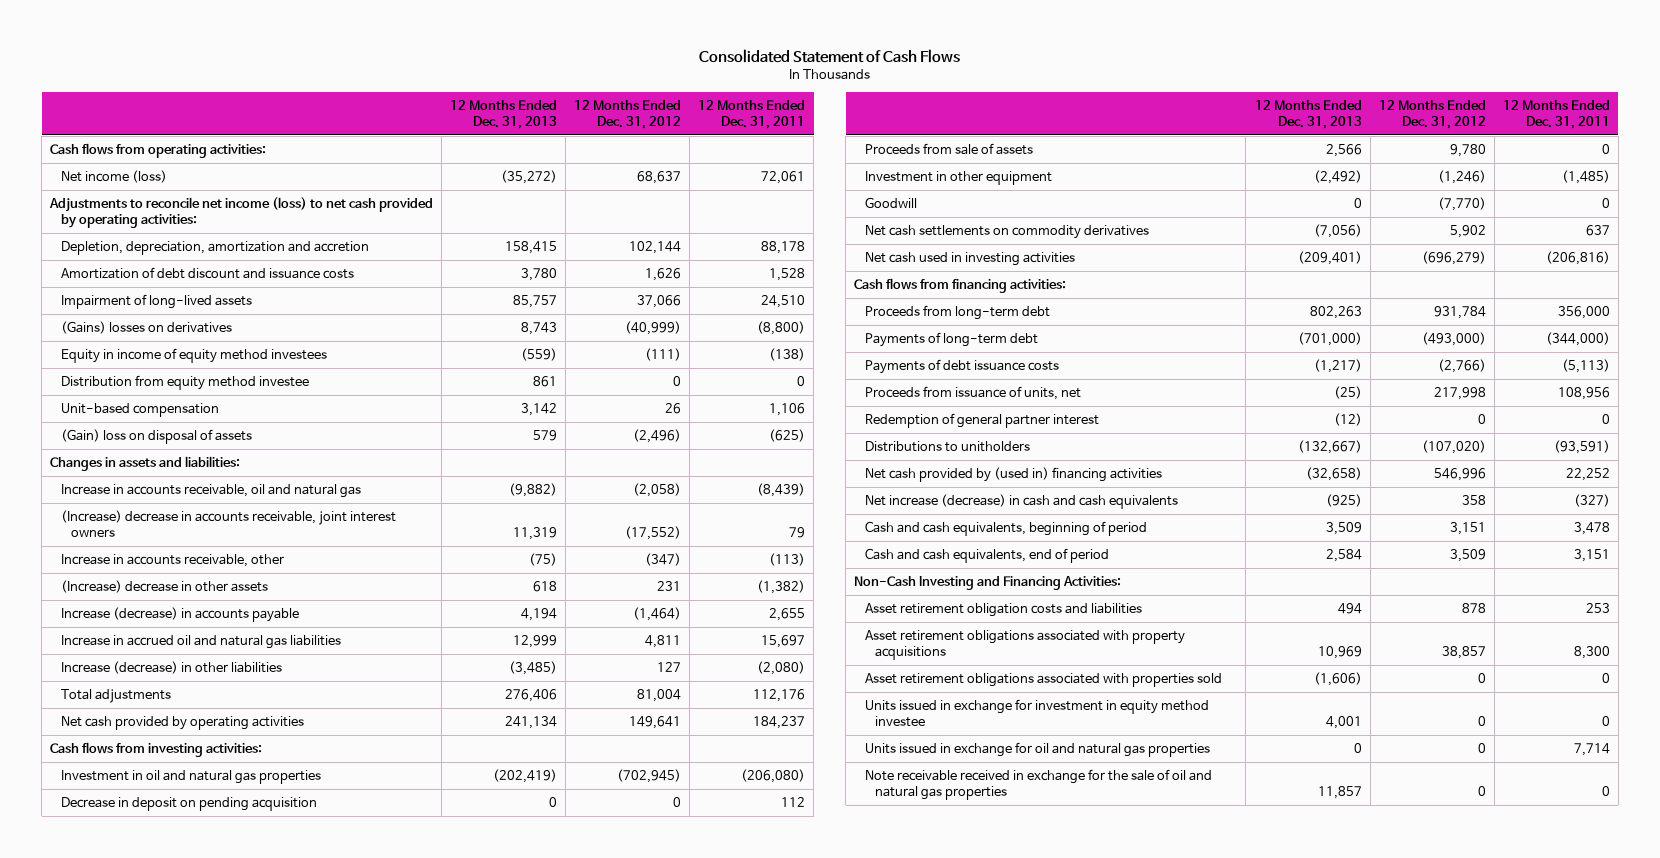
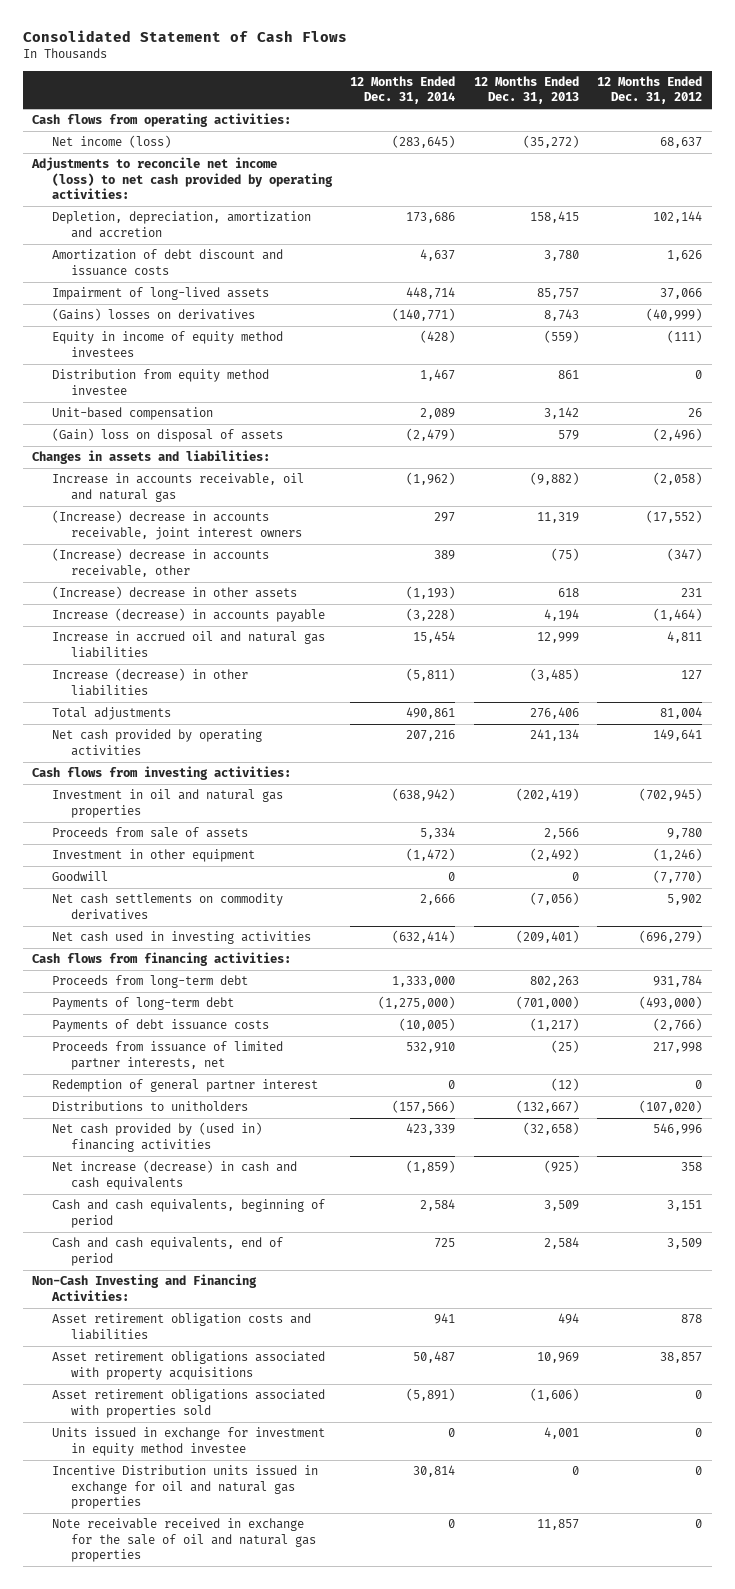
- | 12 Months Ended Dec. 31, 2013 | 12 Months Ended Dec. 31, 2012 | 12 Months Ended Dec. 31, 2011
+ | 12 Months Ended Dec. 31, 2014 | 12 Months Ended Dec. 31, 2013 | 12 Months Ended Dec. 31, 2012
- Increase in accounts receivable, other | (75) | (347) | (113)
+ (Increase) decrease in accounts receivable, other | 389 | (75) | (347)
- Decrease in deposit on pending acquisition | 0 | 0 | 112
- Proceeds from issuance of units, net | (25) | 217,998 | 108,956
+ Proceeds from issuance of limited partner interests, net | 532,910 | (25) | 217,998
- Units issued in exchange for oil and natural gas properties | 0 | 0 | 7,714
+ Incentive Distribution units issued in exchange for oil and natural gas properties | 30,814 | 0 | 0

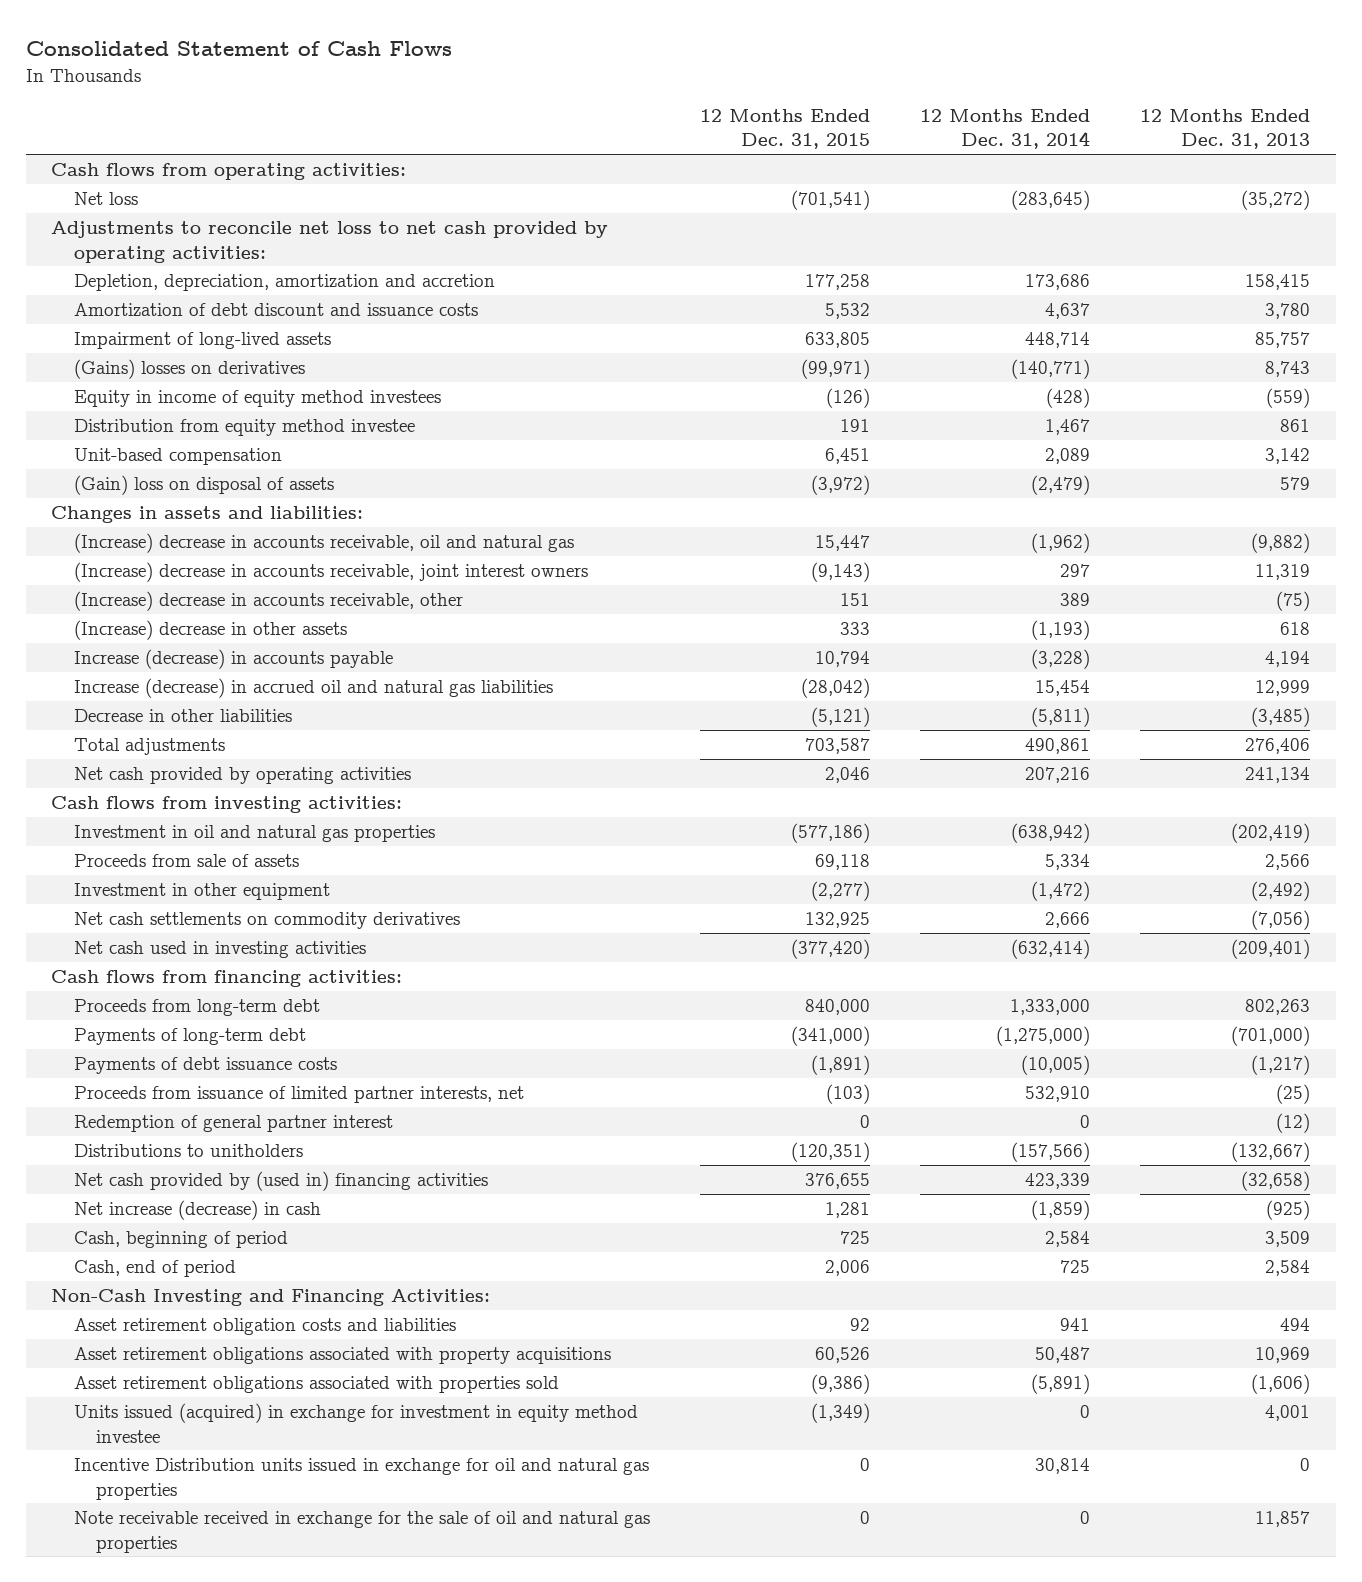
- | 12 Months Ended Dec. 31, 2014 | 12 Months Ended Dec. 31, 2013 | 12 Months Ended Dec. 31, 2012
+ | 12 Months Ended Dec. 31, 2015 | 12 Months Ended Dec. 31, 2014 | 12 Months Ended Dec. 31, 2013
- Net income (loss) | (283,645) | (35,272) | 68,637
- Adjustments to reconcile net income (loss) to net cash provided by operating activities:
+ Net loss | (701,541) | (283,645) | (35,272)
+ Adjustments to reconcile net loss to net cash provided by operating activities:
- Increase in accounts receivable, oil and natural gas | (1,962) | (9,882) | (2,058)
+ (Increase) decrease in accounts receivable, oil and natural gas | 15,447 | (1,962) | (9,882)
- Increase in accrued oil and natural gas liabilities | 15,454 | 12,999 | 4,811
- Increase (decrease) in other liabilities | (5,811) | (3,485) | 127
+ Increase (decrease) in accrued oil and natural gas liabilities | (28,042) | 15,454 | 12,999
+ Decrease in other liabilities | (5,121) | (5,811) | (3,485)
- Goodwill | 0 | 0 | (7,770)
- Net increase (decrease) in cash and cash equivalents | (1,859) | (925) | 358
- Cash and cash equivalents, beginning of period | 2,584 | 3,509 | 3,151
- Cash and cash equivalents, end of period | 725 | 2,584 | 3,509
+ Net increase (decrease) in cash | 1,281 | (1,859) | (925)
+ Cash, beginning of period | 725 | 2,584 | 3,509
+ Cash, end of period | 2,006 | 725 | 2,584
- Units issued in exchange for investment in equity method investee | 0 | 4,001 | 0
+ Units issued (acquired) in exchange for investment in equity method investee | (1,349) | 0 | 4,001

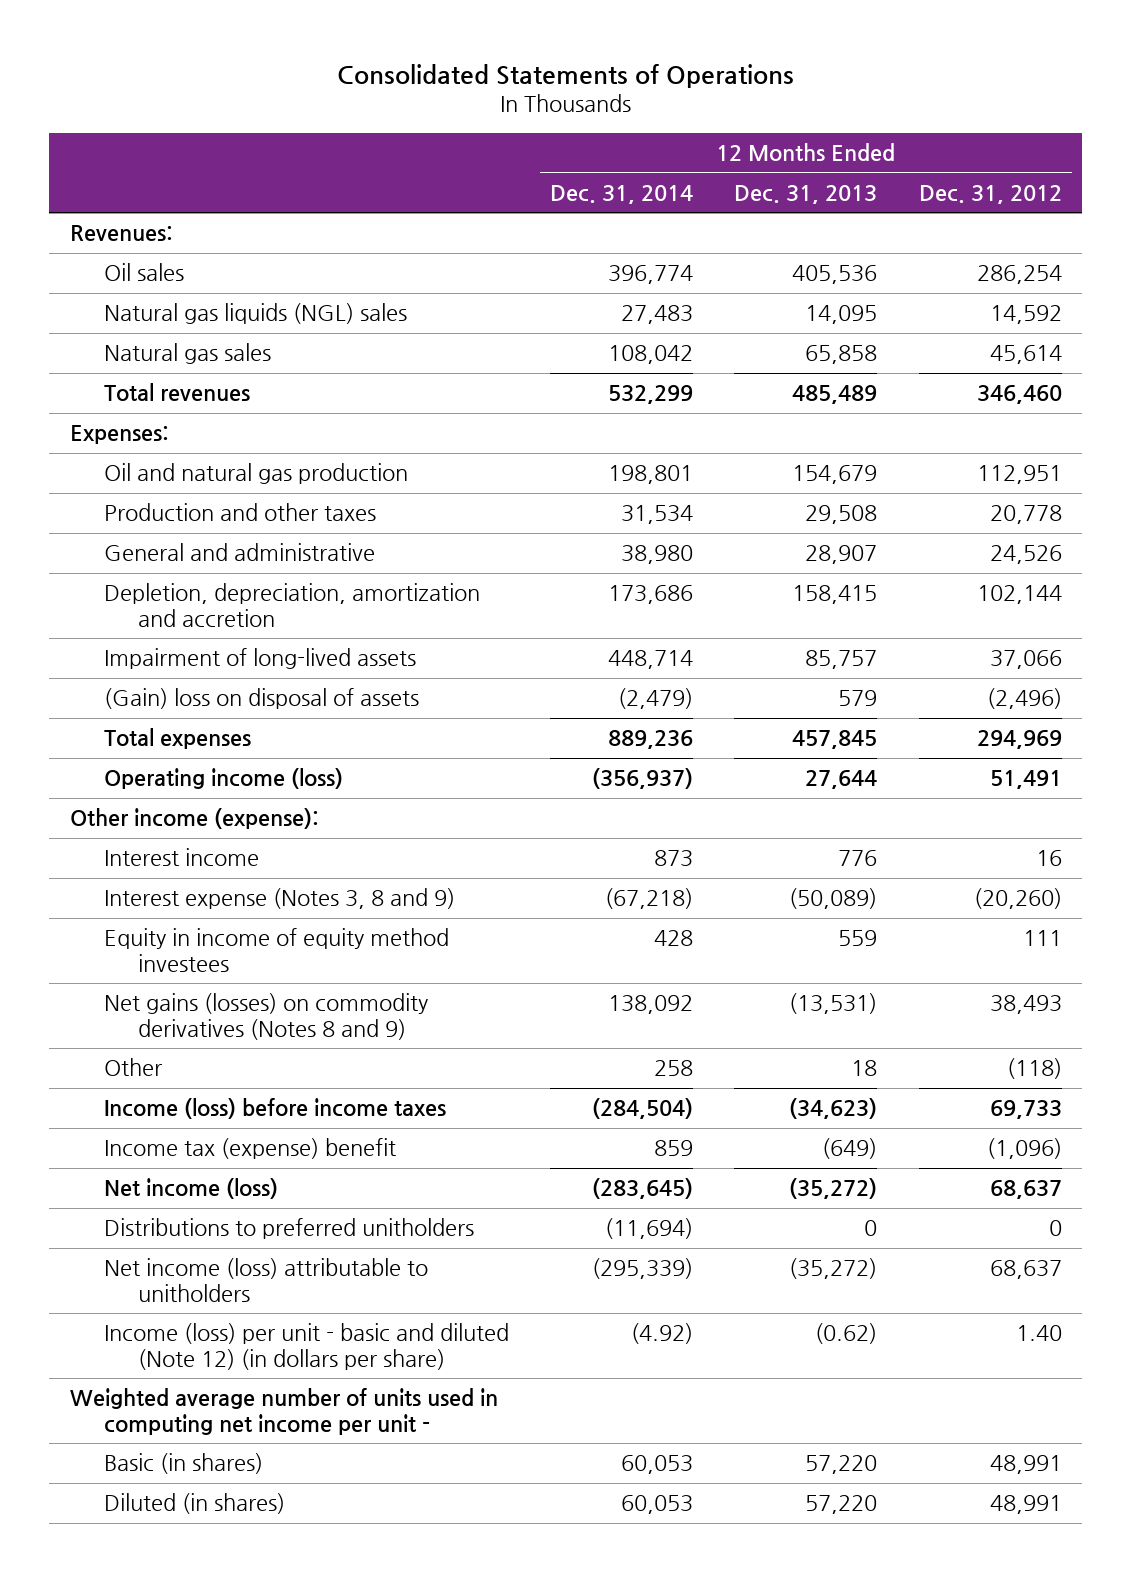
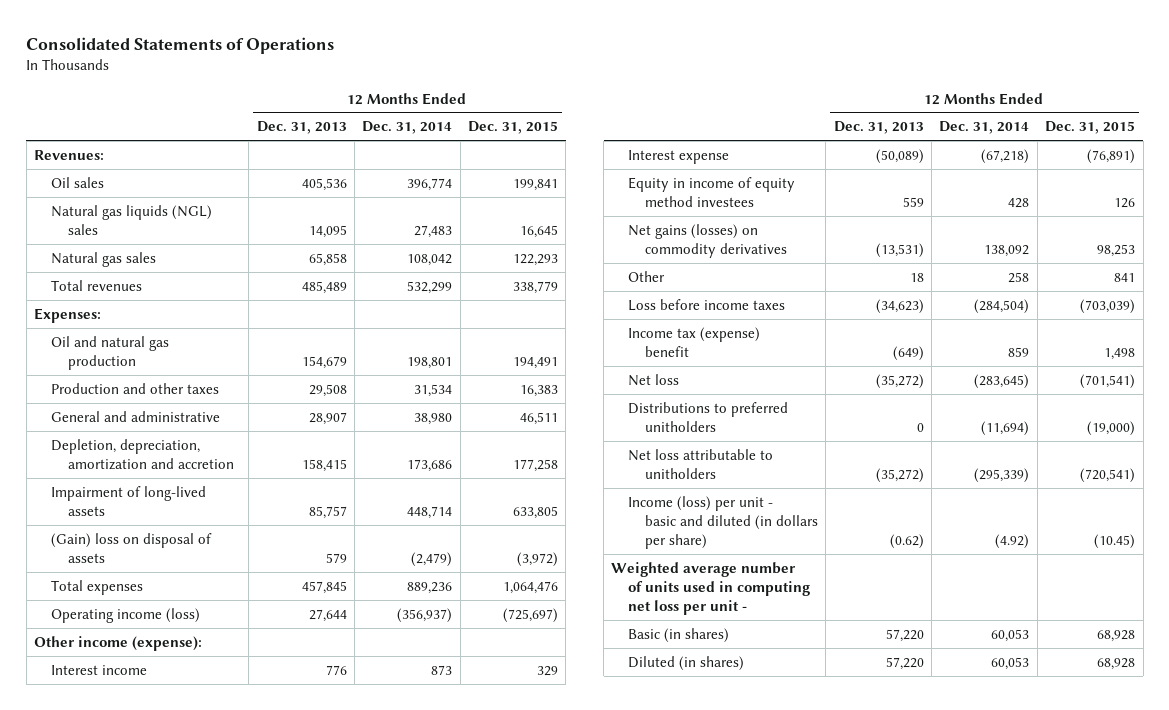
- | 12 Months Ended Dec. 31, 2014 | 12 Months Ended Dec. 31, 2013 | 12 Months Ended Dec. 31, 2012
+ | 12 Months Ended Dec. 31, 2013 | 12 Months Ended Dec. 31, 2014 | 12 Months Ended Dec. 31, 2015
- Interest expense (Notes 3, 8 and 9) | (67,218) | (50,089) | (20,260)
+ Interest expense | (50,089) | (67,218) | (76,891)
- Net gains (losses) on commodity derivatives (Notes 8 and 9) | 138,092 | (13,531) | 38,493
+ Net gains (losses) on commodity derivatives | (13,531) | 138,092 | 98,253
- Income (loss) before income taxes | (284,504) | (34,623) | 69,733
+ Loss before income taxes | (34,623) | (284,504) | (703,039)
- Net income (loss) | (283,645) | (35,272) | 68,637
+ Net loss | (35,272) | (283,645) | (701,541)
- Net income (loss) attributable to unitholders | (295,339) | (35,272) | 68,637
- Income (loss) per unit - basic and diluted (Note 12) (in dollars per share) | (4.92) | (0.62) | 1.40
- Weighted average number of units used in computing net income per unit -
+ Net loss attributable to unitholders | (35,272) | (295,339) | (720,541)
+ Income (loss) per unit - basic and diluted (in dollars per share) | (0.62) | (4.92) | (10.45)
+ Weighted average number of units used in computing net loss per unit -

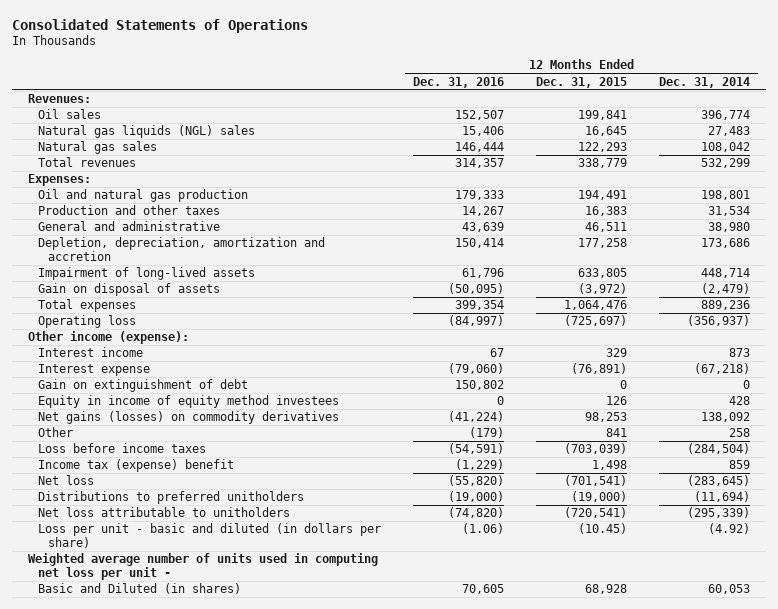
- | 12 Months Ended Dec. 31, 2013 | 12 Months Ended Dec. 31, 2014 | 12 Months Ended Dec. 31, 2015
+ | 12 Months Ended Dec. 31, 2016 | 12 Months Ended Dec. 31, 2015 | 12 Months Ended Dec. 31, 2014
- (Gain) loss on disposal of assets | 579 | (2,479) | (3,972)
+ Gain on disposal of assets | (50,095) | (3,972) | (2,479)
- Operating income (loss) | 27,644 | (356,937) | (725,697)
+ Operating loss | (84,997) | (725,697) | (356,937)
+ Gain on extinguishment of debt | 150,802 | 0 | 0
- Income (loss) per unit - basic and diluted (in dollars per share) | (0.62) | (4.92) | (10.45)
+ Loss per unit - basic and diluted (in dollars per share) | (1.06) | (10.45) | (4.92)
- Basic (in shares) | 57,220 | 60,053 | 68,928
- Diluted (in shares) | 57,220 | 60,053 | 68,928
+ Basic and Diluted (in shares) | 70,605 | 68,928 | 60,053

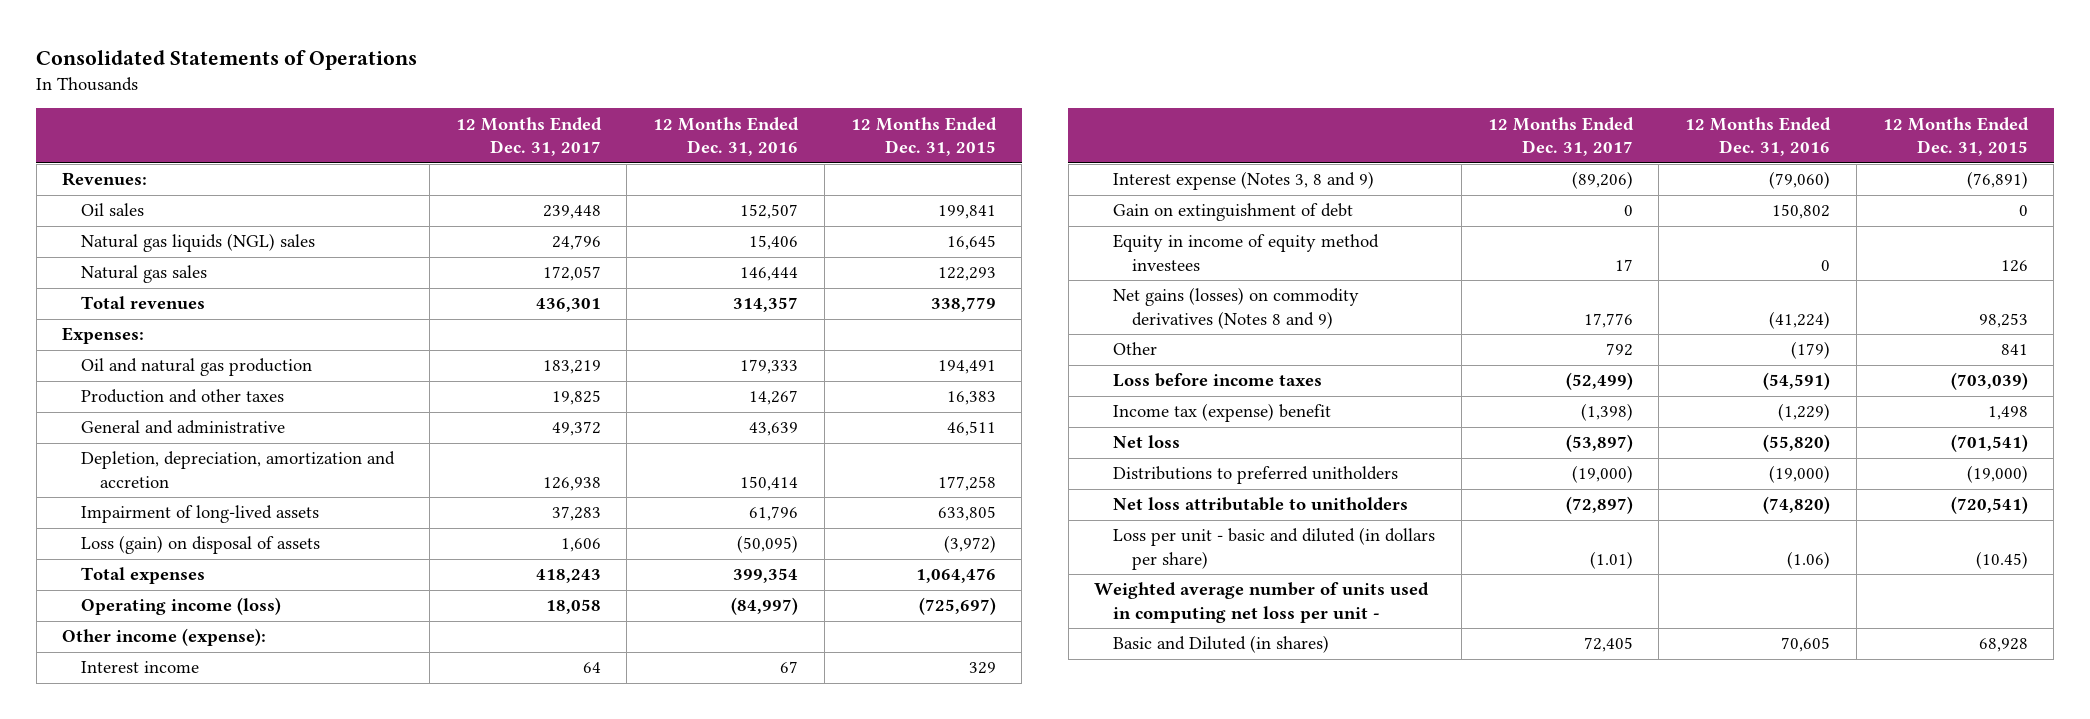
- | 12 Months Ended Dec. 31, 2016 | 12 Months Ended Dec. 31, 2015 | 12 Months Ended Dec. 31, 2014
+ | 12 Months Ended Dec. 31, 2017 | 12 Months Ended Dec. 31, 2016 | 12 Months Ended Dec. 31, 2015
- Gain on disposal of assets | (50,095) | (3,972) | (2,479)
+ Loss (gain) on disposal of assets | 1,606 | (50,095) | (3,972)
- Operating loss | (84,997) | (725,697) | (356,937)
+ Operating income (loss) | 18,058 | (84,997) | (725,697)
- Interest expense | (79,060) | (76,891) | (67,218)
+ Interest expense (Notes 3, 8 and 9) | (89,206) | (79,060) | (76,891)
- Net gains (losses) on commodity derivatives | (41,224) | 98,253 | 138,092
+ Net gains (losses) on commodity derivatives (Notes 8 and 9) | 17,776 | (41,224) | 98,253

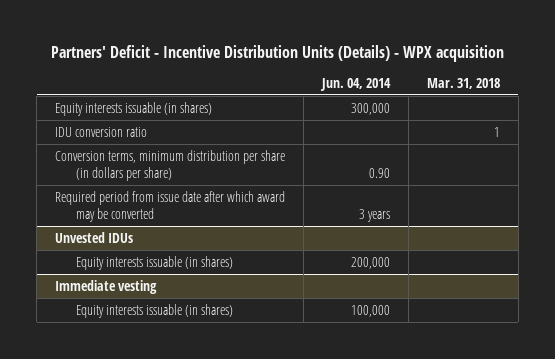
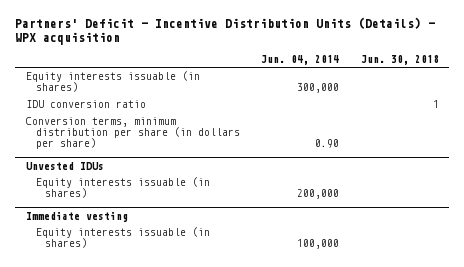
- | Jun. 04, 2014 | Mar. 31, 2018
+ | Jun. 04, 2014 | Jun. 30, 2018
- Required period from issue date after which award may be converted | 3 years |

